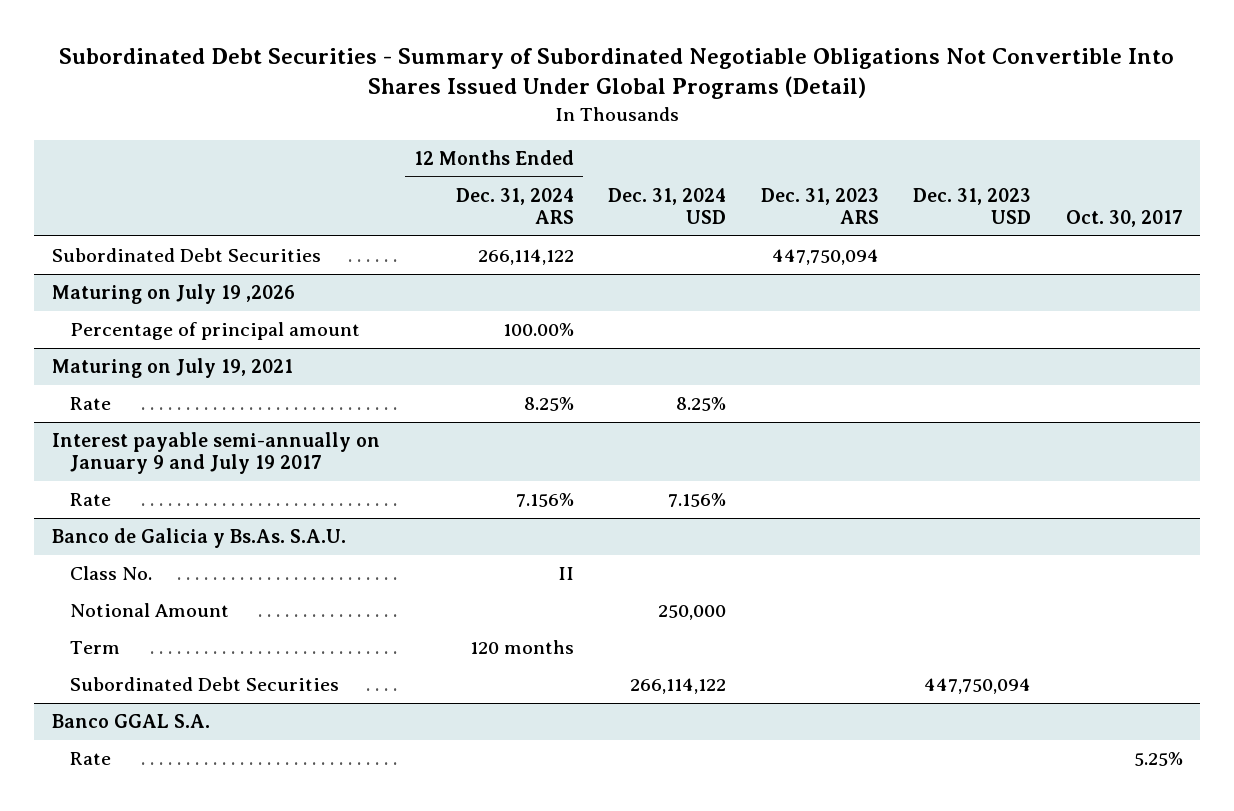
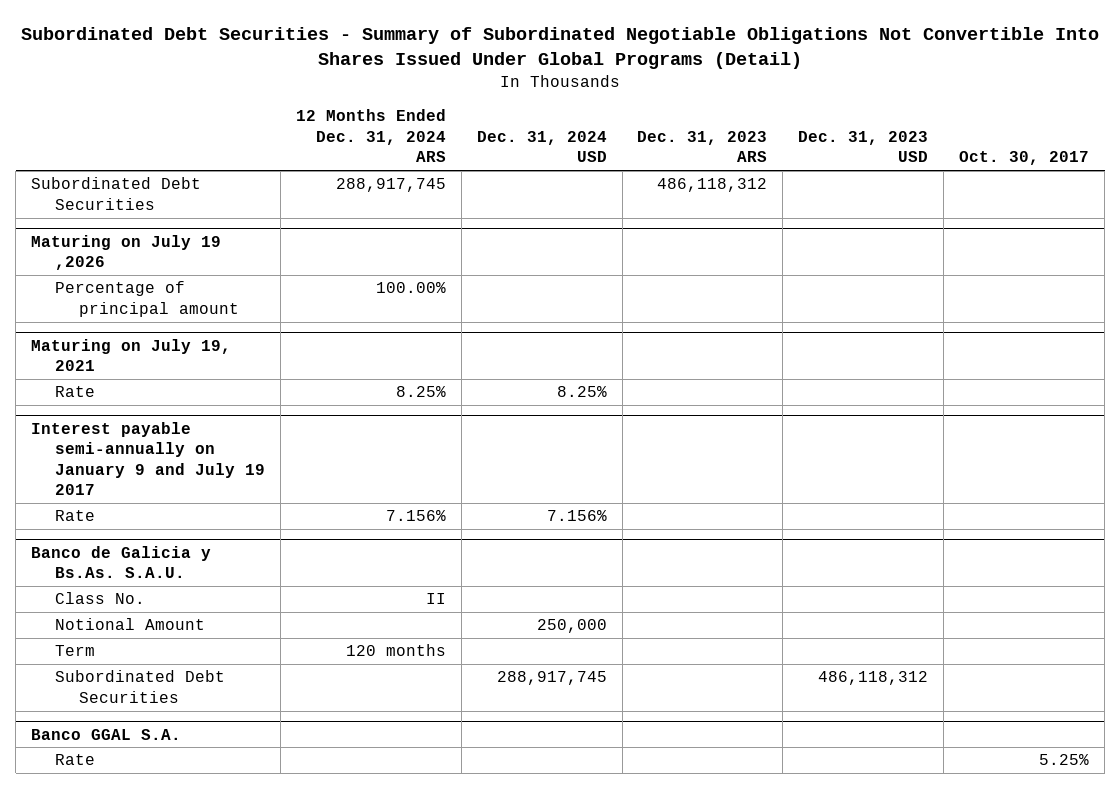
- Subordinated Debt Securities | 266,114,122 | | 447,750,094 | |
+ Subordinated Debt Securities | 288,917,745 | | 486,118,312 | |
@ Banco de Galicia y Bs.As. S.A.U.
- Subordinated Debt Securities | | 266,114,122 | | 447,750,094 |
+ Subordinated Debt Securities | | 288,917,745 | | 486,118,312 |

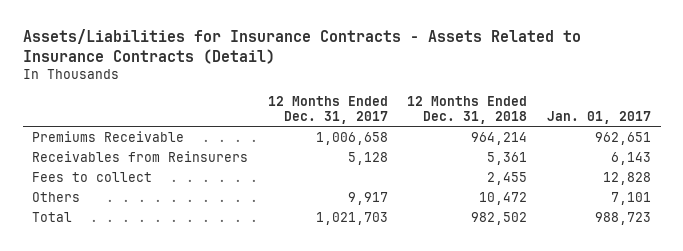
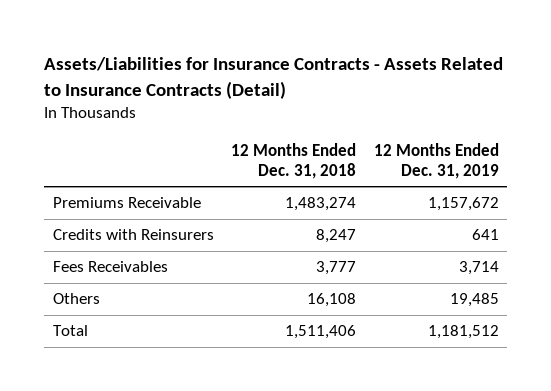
- | 12 Months Ended Dec. 31, 2017 | 12 Months Ended Dec. 31, 2018 | Jan. 01, 2017
+ | 12 Months Ended Dec. 31, 2018 | 12 Months Ended Dec. 31, 2019
- Premiums Receivable | 1,006,658 | 964,214 | 962,651
- Receivables from Reinsurers | 5,128 | 5,361 | 6,143
- Fees to collect | | 2,455 | 12,828
- Others | 9,917 | 10,472 | 7,101
- Total | 1,021,703 | 982,502 | 988,723
+ Premiums Receivable | 1,483,274 | 1,157,672
+ Credits with Reinsurers | 8,247 | 641
+ Fees Receivables | 3,777 | 3,714
+ Others | 16,108 | 19,485
+ Total | 1,511,406 | 1,181,512

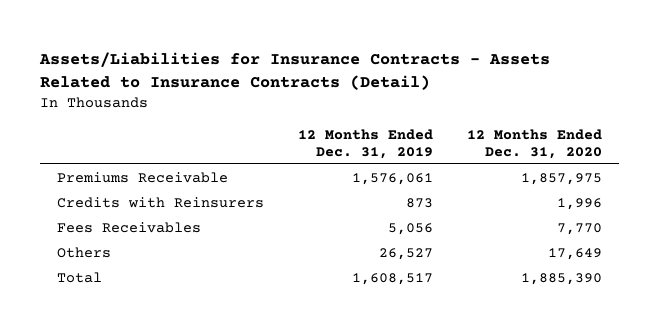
- | 12 Months Ended Dec. 31, 2018 | 12 Months Ended Dec. 31, 2019
+ | 12 Months Ended Dec. 31, 2019 | 12 Months Ended Dec. 31, 2020
- Premiums Receivable | 1,483,274 | 1,157,672
- Credits with Reinsurers | 8,247 | 641
- Fees Receivables | 3,777 | 3,714
- Others | 16,108 | 19,485
- Total | 1,511,406 | 1,181,512
+ Premiums Receivable | 1,576,061 | 1,857,975
+ Credits with Reinsurers | 873 | 1,996
+ Fees Receivables | 5,056 | 7,770
+ Others | 26,527 | 17,649
+ Total | 1,608,517 | 1,885,390

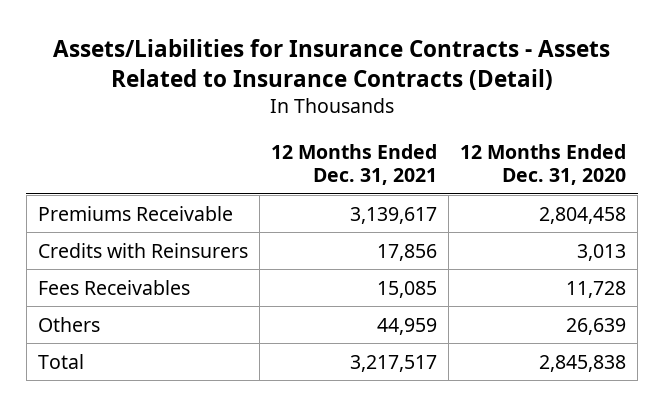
- | 12 Months Ended Dec. 31, 2019 | 12 Months Ended Dec. 31, 2020
+ | 12 Months Ended Dec. 31, 2021 | 12 Months Ended Dec. 31, 2020
- Premiums Receivable | 1,576,061 | 1,857,975
- Credits with Reinsurers | 873 | 1,996
- Fees Receivables | 5,056 | 7,770
- Others | 26,527 | 17,649
- Total | 1,608,517 | 1,885,390
+ Premiums Receivable | 3,139,617 | 2,804,458
+ Credits with Reinsurers | 17,856 | 3,013
+ Fees Receivables | 15,085 | 11,728
+ Others | 44,959 | 26,639
+ Total | 3,217,517 | 2,845,838

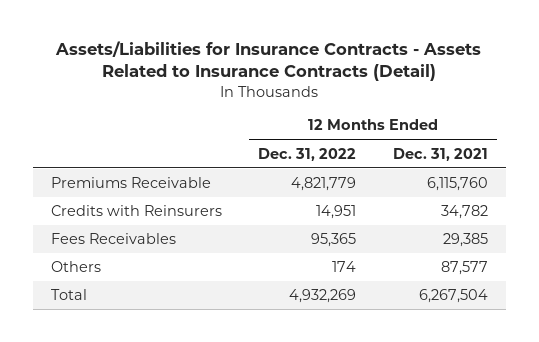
- | 12 Months Ended Dec. 31, 2021 | 12 Months Ended Dec. 31, 2020
+ | 12 Months Ended Dec. 31, 2022 | 12 Months Ended Dec. 31, 2021
- Premiums Receivable | 3,139,617 | 2,804,458
- Credits with Reinsurers | 17,856 | 3,013
- Fees Receivables | 15,085 | 11,728
- Others | 44,959 | 26,639
- Total | 3,217,517 | 2,845,838
+ Premiums Receivable | 4,821,779 | 6,115,760
+ Credits with Reinsurers | 14,951 | 34,782
+ Fees Receivables | 95,365 | 29,385
+ Others | 174 | 87,577
+ Total | 4,932,269 | 6,267,504

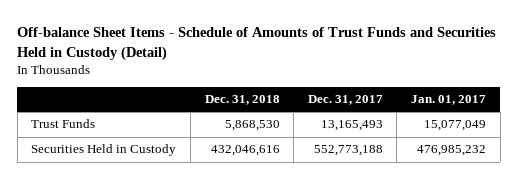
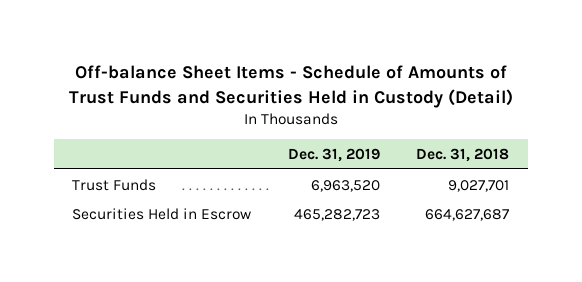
- | Dec. 31, 2018 | Dec. 31, 2017 | Jan. 01, 2017
+ | Dec. 31, 2019 | Dec. 31, 2018
- Trust Funds | 5,868,530 | 13,165,493 | 15,077,049
- Securities Held in Custody | 432,046,616 | 552,773,188 | 476,985,232
+ Trust Funds | 6,963,520 | 9,027,701
+ Securities Held in Escrow | 465,282,723 | 664,627,687

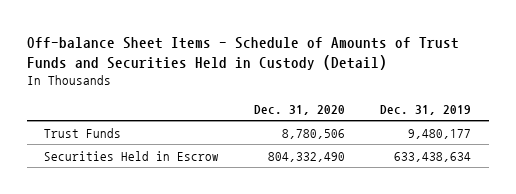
- | Dec. 31, 2019 | Dec. 31, 2018
+ | Dec. 31, 2020 | Dec. 31, 2019
- Trust Funds | 6,963,520 | 9,027,701
- Securities Held in Escrow | 465,282,723 | 664,627,687
+ Trust Funds | 8,780,506 | 9,480,177
+ Securities Held in Escrow | 804,332,490 | 633,438,634

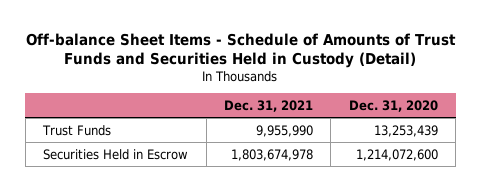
- | Dec. 31, 2020 | Dec. 31, 2019
+ | Dec. 31, 2021 | Dec. 31, 2020
- Trust Funds | 8,780,506 | 9,480,177
- Securities Held in Escrow | 804,332,490 | 633,438,634
+ Trust Funds | 9,955,990 | 13,253,439
+ Securities Held in Escrow | 1,803,674,978 | 1,214,072,600

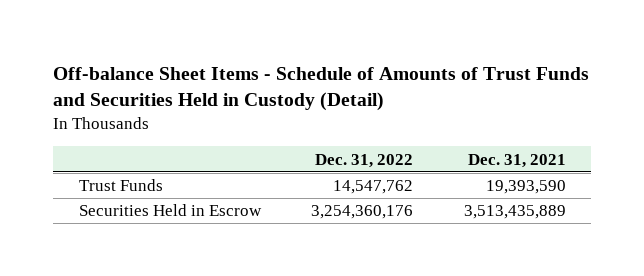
- | Dec. 31, 2021 | Dec. 31, 2020
+ | Dec. 31, 2022 | Dec. 31, 2021
- Trust Funds | 9,955,990 | 13,253,439
- Securities Held in Escrow | 1,803,674,978 | 1,214,072,600
+ Trust Funds | 14,547,762 | 19,393,590
+ Securities Held in Escrow | 3,254,360,176 | 3,513,435,889

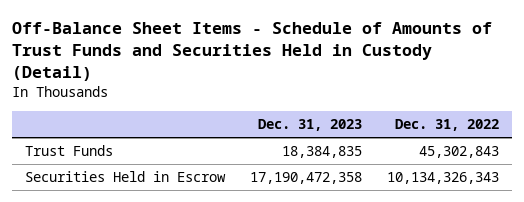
- Off-balance Sheet Items - Schedule of Amounts of Trust Funds and Securities Held in Custody (Detail)
+ Off-Balance Sheet Items - Schedule of Amounts of Trust Funds and Securities Held in Custody (Detail)
- | Dec. 31, 2022 | Dec. 31, 2021
+ | Dec. 31, 2023 | Dec. 31, 2022
- Trust Funds | 14,547,762 | 19,393,590
- Securities Held in Escrow | 3,254,360,176 | 3,513,435,889
+ Trust Funds | 18,384,835 | 45,302,843
+ Securities Held in Escrow | 17,190,472,358 | 10,134,326,343

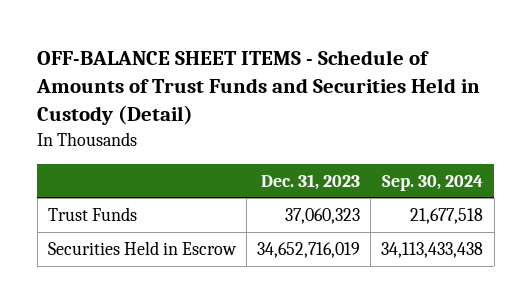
- Off-Balance Sheet Items - Schedule of Amounts of Trust Funds and Securities Held in Custody (Detail)
+ OFF-BALANCE SHEET ITEMS - Schedule of Amounts of Trust Funds and Securities Held in Custody (Detail)
- | Dec. 31, 2023 | Dec. 31, 2022
+ | Dec. 31, 2023 | Sep. 30, 2024
- Trust Funds | 18,384,835 | 45,302,843
- Securities Held in Escrow | 17,190,472,358 | 10,134,326,343
+ Trust Funds | 37,060,323 | 21,677,518
+ Securities Held in Escrow | 34,652,716,019 | 34,113,433,438

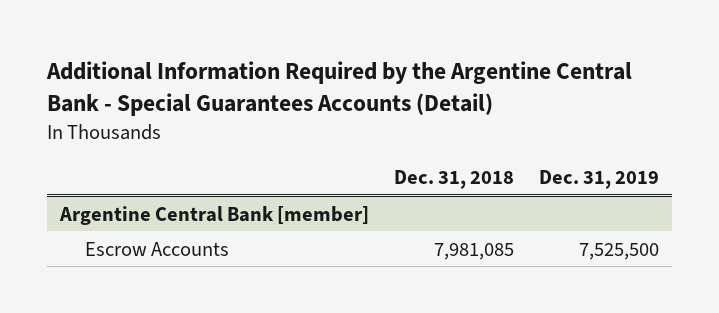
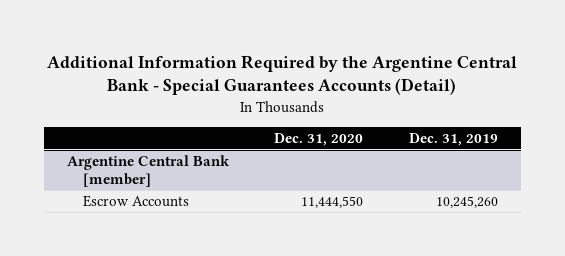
- | Dec. 31, 2018 | Dec. 31, 2019
+ | Dec. 31, 2020 | Dec. 31, 2019
@ Argentine Central Bank [member]
- Escrow Accounts | 7,981,085 | 7,525,500
+ Escrow Accounts | 11,444,550 | 10,245,260

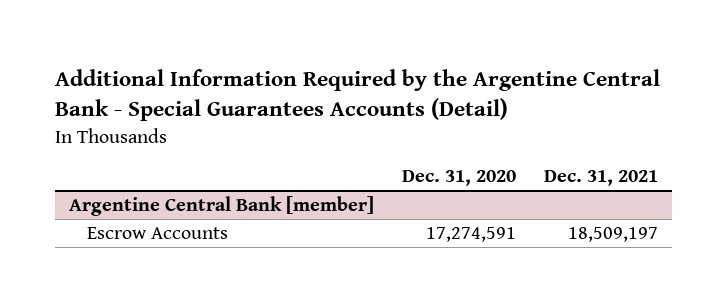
- | Dec. 31, 2020 | Dec. 31, 2019
+ | Dec. 31, 2020 | Dec. 31, 2021
@ Argentine Central Bank [member]
- Escrow Accounts | 11,444,550 | 10,245,260
+ Escrow Accounts | 17,274,591 | 18,509,197

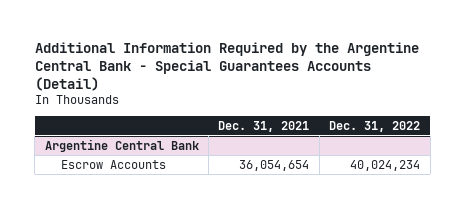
- | Dec. 31, 2020 | Dec. 31, 2021
+ | Dec. 31, 2021 | Dec. 31, 2022
- Argentine Central Bank [member]
- Escrow Accounts | 17,274,591 | 18,509,197
+ Argentine Central Bank
+ Escrow Accounts | 36,054,654 | 40,024,234

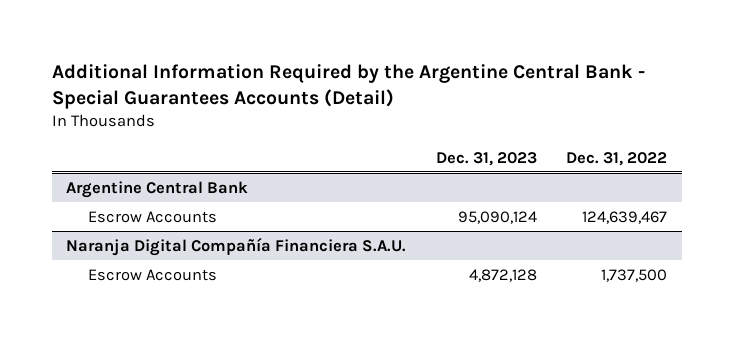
- | Dec. 31, 2021 | Dec. 31, 2022
+ | Dec. 31, 2023 | Dec. 31, 2022
@ Argentine Central Bank
- Escrow Accounts | 36,054,654 | 40,024,234
+ Escrow Accounts | 95,090,124 | 124,639,467
+ Naranja Digital Compañía Financiera S.A.U.
+ Escrow Accounts | 4,872,128 | 1,737,500

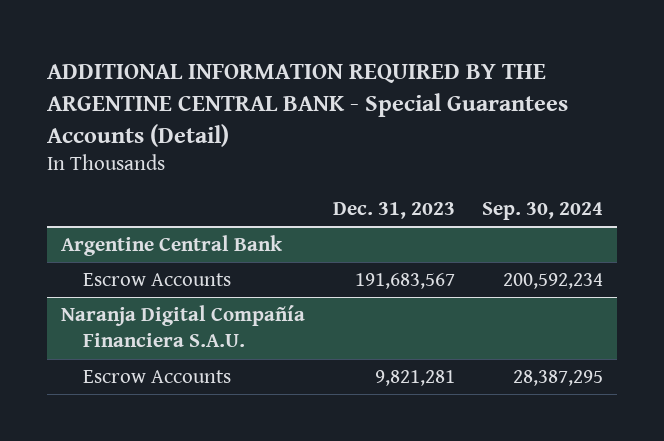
- Additional Information Required by the Argentine Central Bank - Special Guarantees Accounts (Detail)
+ ADDITIONAL INFORMATION REQUIRED BY THE ARGENTINE CENTRAL BANK - Special Guarantees Accounts (Detail)
- | Dec. 31, 2023 | Dec. 31, 2022
+ | Dec. 31, 2023 | Sep. 30, 2024
@ Argentine Central Bank
- Escrow Accounts | 95,090,124 | 124,639,467
+ Escrow Accounts | 191,683,567 | 200,592,234
@ Naranja Digital Compañía Financiera S.A.U.
- Escrow Accounts | 4,872,128 | 1,737,500
+ Escrow Accounts | 9,821,281 | 28,387,295

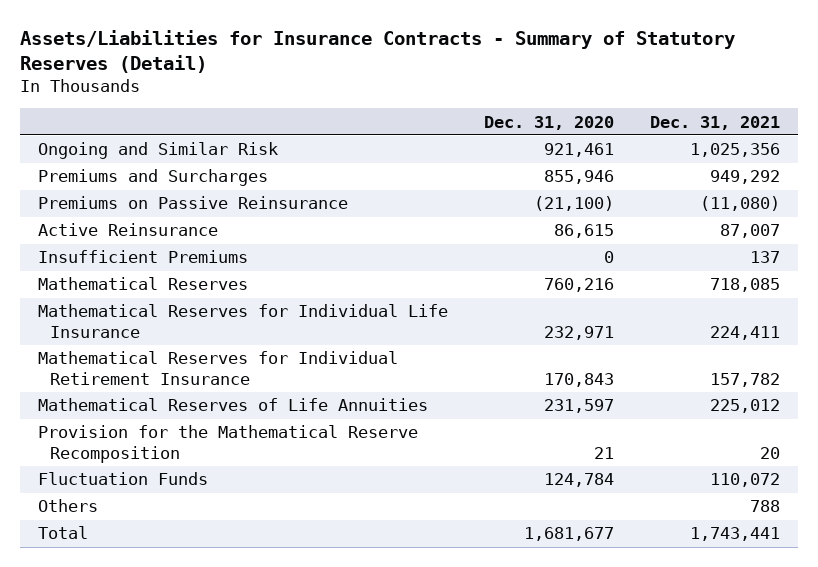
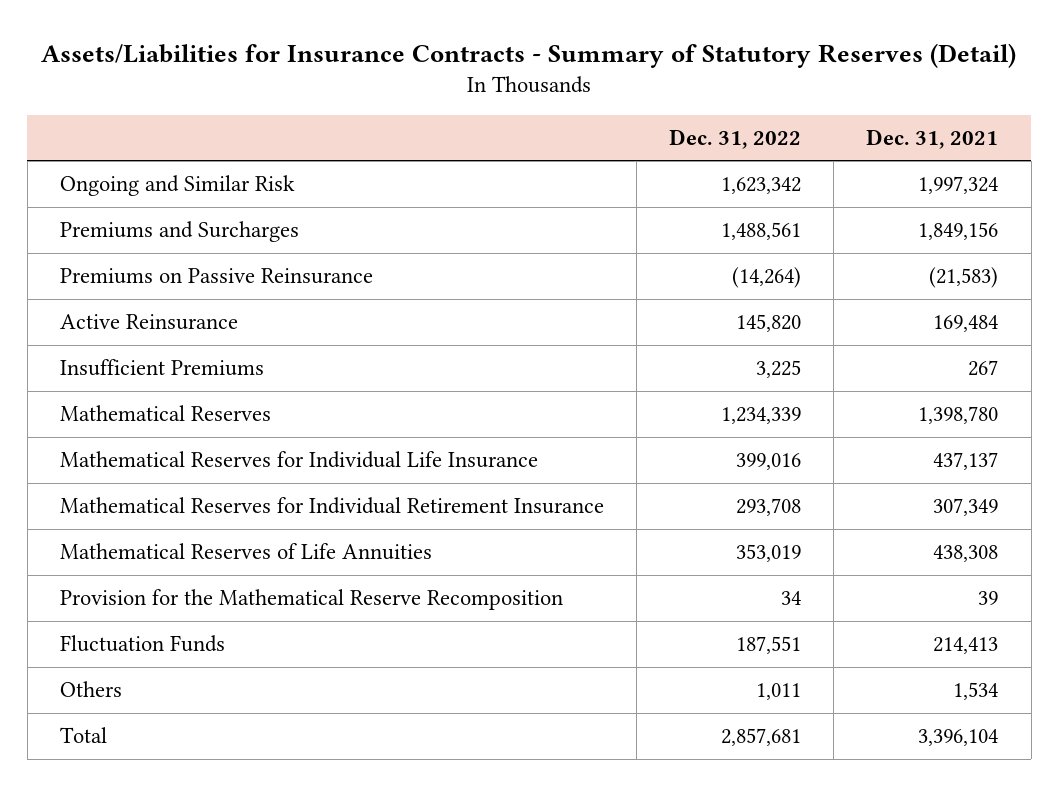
- | Dec. 31, 2020 | Dec. 31, 2021
+ | Dec. 31, 2022 | Dec. 31, 2021
- Ongoing and Similar Risk | 921,461 | 1,025,356
- Premiums and Surcharges | 855,946 | 949,292
- Premiums on Passive Reinsurance | (21,100) | (11,080)
- Active Reinsurance | 86,615 | 87,007
- Insufficient Premiums | 0 | 137
- Mathematical Reserves | 760,216 | 718,085
- Mathematical Reserves for Individual Life Insurance | 232,971 | 224,411
- Mathematical Reserves for Individual Retirement Insurance | 170,843 | 157,782
- Mathematical Reserves of Life Annuities | 231,597 | 225,012
- Provision for the Mathematical Reserve Recomposition | 21 | 20
- Fluctuation Funds | 124,784 | 110,072
- Others | | 788
- Total | 1,681,677 | 1,743,441
+ Ongoing and Similar Risk | 1,623,342 | 1,997,324
+ Premiums and Surcharges | 1,488,561 | 1,849,156
+ Premiums on Passive Reinsurance | (14,264) | (21,583)
+ Active Reinsurance | 145,820 | 169,484
+ Insufficient Premiums | 3,225 | 267
+ Mathematical Reserves | 1,234,339 | 1,398,780
+ Mathematical Reserves for Individual Life Insurance | 399,016 | 437,137
+ Mathematical Reserves for Individual Retirement Insurance | 293,708 | 307,349
+ Mathematical Reserves of Life Annuities | 353,019 | 438,308
+ Provision for the Mathematical Reserve Recomposition | 34 | 39
+ Fluctuation Funds | 187,551 | 214,413
+ Others | 1,011 | 1,534
+ Total | 2,857,681 | 3,396,104

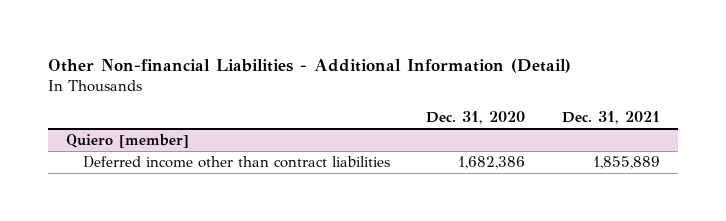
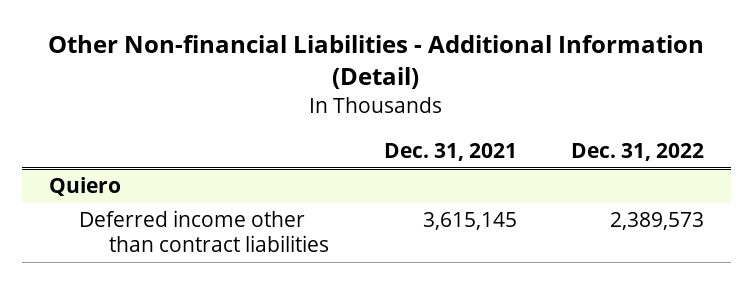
- | Dec. 31, 2020 | Dec. 31, 2021
+ | Dec. 31, 2021 | Dec. 31, 2022
- Quiero [member]
- Deferred income other than contract liabilities | 1,682,386 | 1,855,889
+ Quiero
+ Deferred income other than contract liabilities | 3,615,145 | 2,389,573

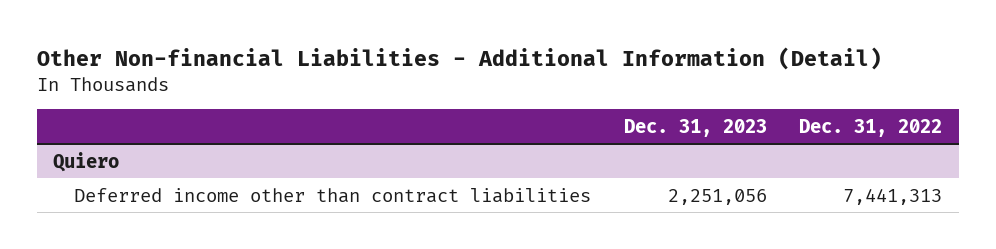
- | Dec. 31, 2021 | Dec. 31, 2022
+ | Dec. 31, 2023 | Dec. 31, 2022
@ Quiero
- Deferred income other than contract liabilities | 3,615,145 | 2,389,573
+ Deferred income other than contract liabilities | 2,251,056 | 7,441,313

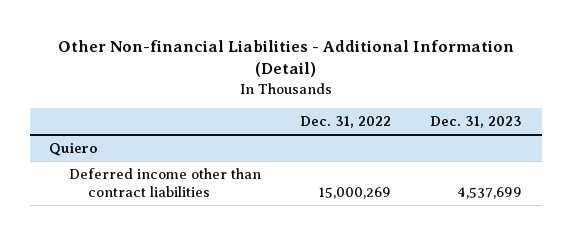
- | Dec. 31, 2023 | Dec. 31, 2022
+ | Dec. 31, 2022 | Dec. 31, 2023
@ Quiero
- Deferred income other than contract liabilities | 2,251,056 | 7,441,313
+ Deferred income other than contract liabilities | 15,000,269 | 4,537,699

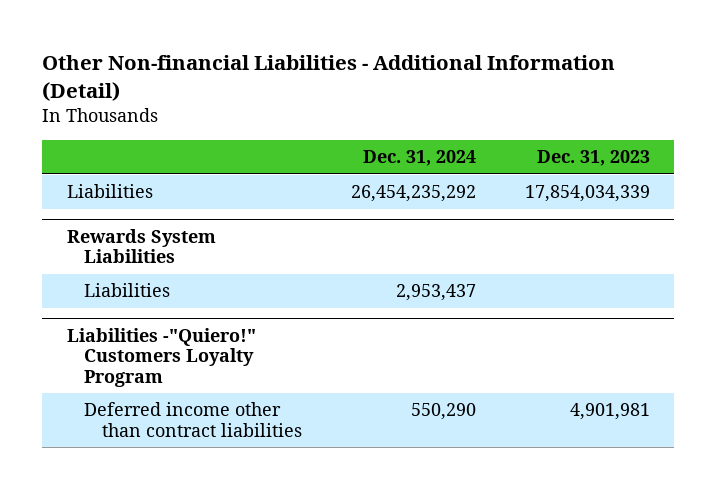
- | Dec. 31, 2022 | Dec. 31, 2023
+ | Dec. 31, 2024 | Dec. 31, 2023
- Quiero
- Deferred income other than contract liabilities | 15,000,269 | 4,537,699
+ Liabilities | 26,454,235,292 | 17,854,034,339
+ Rewards System Liabilities
+ Liabilities | 2,953,437 |
+ Liabilities -"Quiero!" Customers Loyalty Program
+ Deferred income other than contract liabilities | 550,290 | 4,901,981

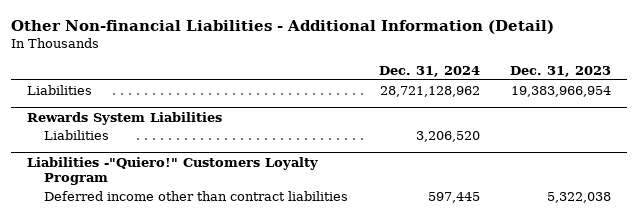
- Liabilities | 26,454,235,292 | 17,854,034,339
+ Liabilities | 28,721,128,962 | 19,383,966,954
@ Rewards System Liabilities
- Liabilities | 2,953,437 |
+ Liabilities | 3,206,520 |
@ Liabilities -"Quiero!" Customers Loyalty Program
- Deferred income other than contract liabilities | 550,290 | 4,901,981
+ Deferred income other than contract liabilities | 597,445 | 5,322,038

